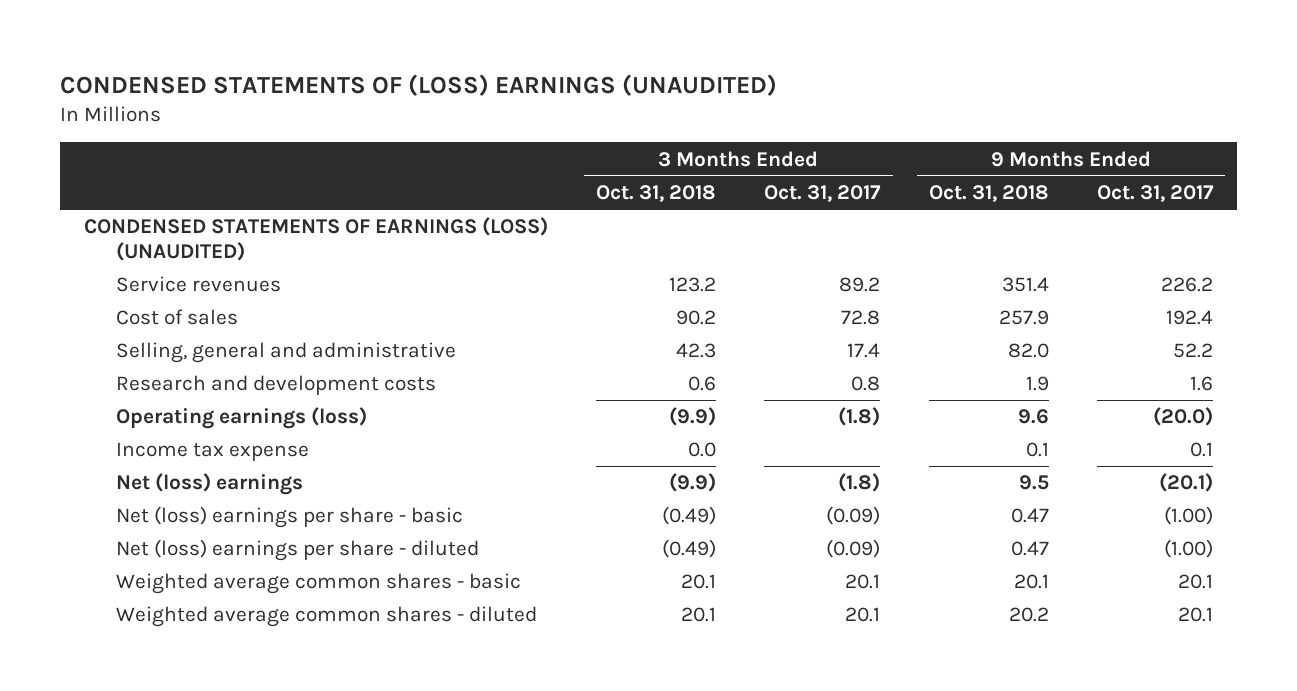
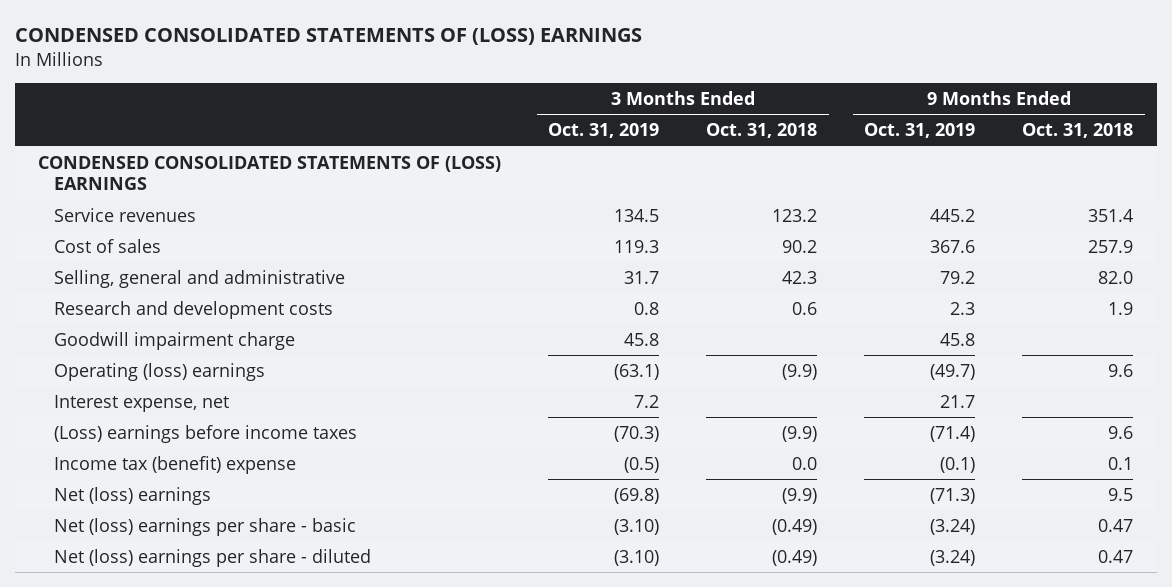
- CONDENSED STATEMENTS OF (LOSS) EARNINGS (UNAUDITED)
+ CONDENSED CONSOLIDATED STATEMENTS OF (LOSS) EARNINGS
- | 3 Months Ended Oct. 31, 2018 | 3 Months Ended Oct. 31, 2017 | 9 Months Ended Oct. 31, 2018 | 9 Months Ended Oct. 31, 2017
+ | 3 Months Ended Oct. 31, 2019 | 3 Months Ended Oct. 31, 2018 | 9 Months Ended Oct. 31, 2019 | 9 Months Ended Oct. 31, 2018
- CONDENSED STATEMENTS OF EARNINGS (LOSS) (UNAUDITED)
+ CONDENSED CONSOLIDATED STATEMENTS OF (LOSS) EARNINGS
- Operating earnings (loss) | (9.9) | (1.8) | 9.6 | (20.0)
- Income tax expense | 0.0 | | 0.1 | 0.1
+ Goodwill impairment charge | 45.8 | | 45.8 |
+ Operating (loss) earnings | (63.1) | (9.9) | (49.7) | 9.6
+ Interest expense, net | 7.2 | | 21.7 |
+ (Loss) earnings before income taxes | (70.3) | (9.9) | (71.4) | 9.6
+ Income tax (benefit) expense | (0.5) | 0.0 | (0.1) | 0.1
- Weighted average common shares - basic | 20.1 | 20.1 | 20.1 | 20.1
- Weighted average common shares - diluted | 20.1 | 20.1 | 20.2 | 20.1

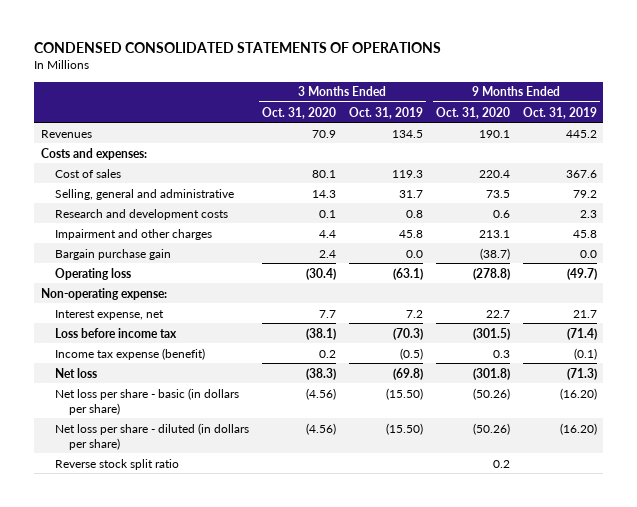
- CONDENSED CONSOLIDATED STATEMENTS OF (LOSS) EARNINGS
+ CONDENSED CONSOLIDATED STATEMENTS OF OPERATIONS
- | 3 Months Ended Oct. 31, 2019 | 3 Months Ended Oct. 31, 2018 | 9 Months Ended Oct. 31, 2019 | 9 Months Ended Oct. 31, 2018
+ | 3 Months Ended Oct. 31, 2020 | 3 Months Ended Oct. 31, 2019 | 9 Months Ended Oct. 31, 2020 | 9 Months Ended Oct. 31, 2019
- CONDENSED CONSOLIDATED STATEMENTS OF (LOSS) EARNINGS
- Service revenues | 134.5 | 123.2 | 445.2 | 351.4
+ Revenues | 70.9 | 134.5 | 190.1 | 445.2
+ Costs and expenses:
- Goodwill impairment charge | 45.8 | | 45.8 |
- Operating (loss) earnings | (63.1) | (9.9) | (49.7) | 9.6
+ Impairment and other charges | 4.4 | 45.8 | 213.1 | 45.8
+ Bargain purchase gain | 2.4 | 0.0 | (38.7) | 0.0
+ Operating loss | (30.4) | (63.1) | (278.8) | (49.7)
+ Non-operating expense:
- (Loss) earnings before income taxes | (70.3) | (9.9) | (71.4) | 9.6
- Income tax (benefit) expense | (0.5) | 0.0 | (0.1) | 0.1
- Net (loss) earnings | (69.8) | (9.9) | (71.3) | 9.5
- Net (loss) earnings per share - basic | (3.10) | (0.49) | (3.24) | 0.47
- Net (loss) earnings per share - diluted | (3.10) | (0.49) | (3.24) | 0.47
+ Loss before income tax | (38.1) | (70.3) | (301.5) | (71.4)
+ Income tax expense (benefit) | 0.2 | (0.5) | 0.3 | (0.1)
+ Net loss | (38.3) | (69.8) | (301.8) | (71.3)
+ Net loss per share - basic (in dollars per share) | (4.56) | (15.50) | (50.26) | (16.20)
+ Net loss per share - diluted (in dollars per share) | (4.56) | (15.50) | (50.26) | (16.20)
+ Reverse stock split ratio | | | 0.2 |

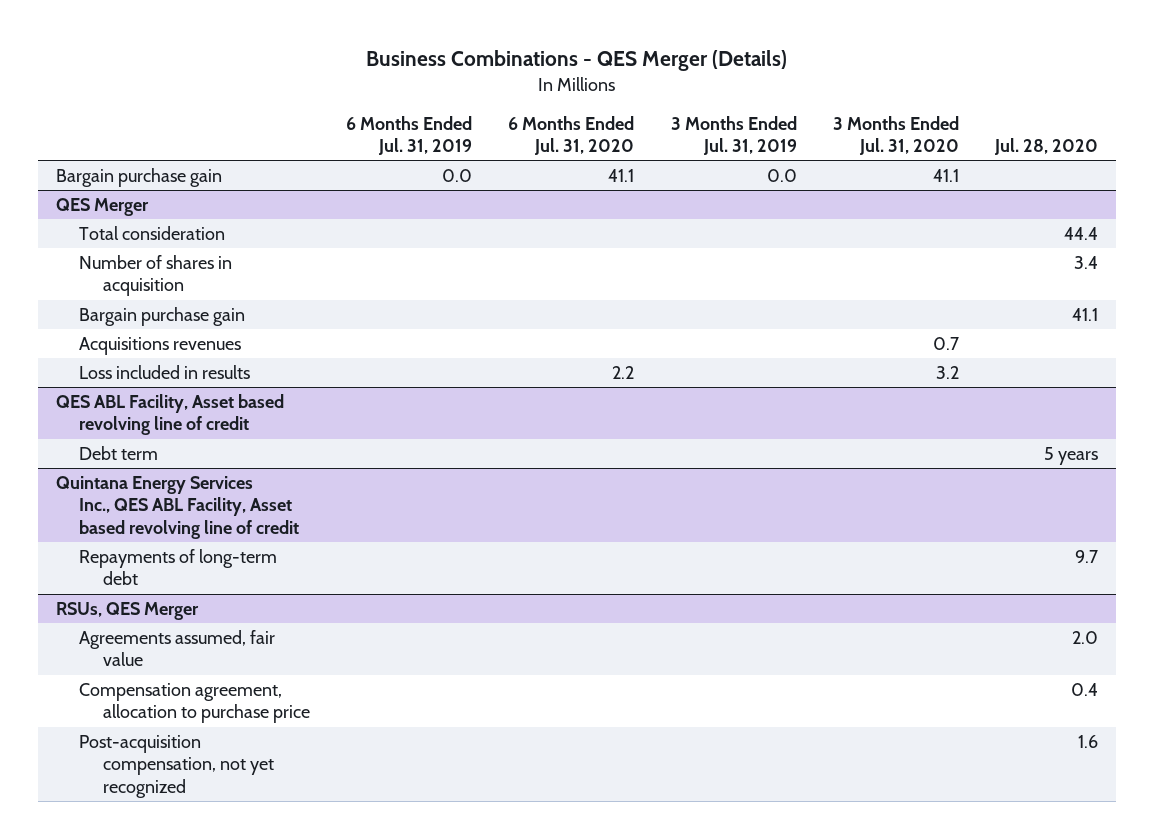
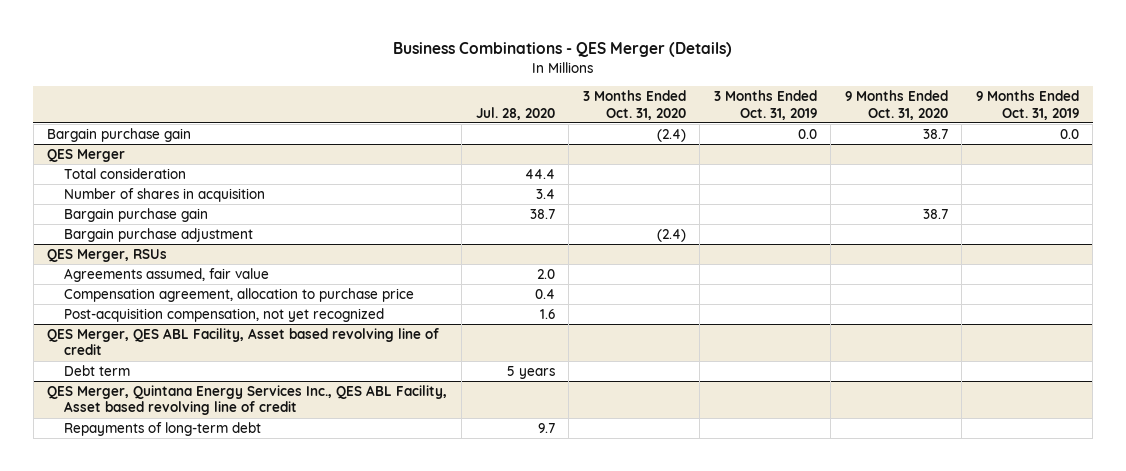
- | 6 Months Ended Jul. 31, 2019 | 6 Months Ended Jul. 31, 2020 | 3 Months Ended Jul. 31, 2019 | 3 Months Ended Jul. 31, 2020 | Jul. 28, 2020
+ | Jul. 28, 2020 | 3 Months Ended Oct. 31, 2020 | 3 Months Ended Oct. 31, 2019 | 9 Months Ended Oct. 31, 2020 | 9 Months Ended Oct. 31, 2019
@ QES Merger
- Bargain purchase gain | | | | | 41.1
- Acquisitions revenues | | | | 0.7 |
- Loss included in results | | 2.2 | | 3.2 |
- QES ABL Facility, Asset based revolving line of credit
- Debt term | | | | | 5 years
- Quintana Energy Services Inc., QES ABL Facility, Asset based revolving line of credit
- Repayments of long-term debt | | | | | 9.7
- RSUs, QES Merger
@ QES Merger
+ Bargain purchase gain | 38.7 | | | 38.7 |
+ Bargain purchase adjustment | | (2.4) | | |
+ QES Merger, RSUs
+ QES Merger, QES ABL Facility, Asset based revolving line of credit
+ Debt term | 5 years | | | |
+ QES Merger, Quintana Energy Services Inc., QES ABL Facility, Asset based revolving line of credit
+ Repayments of long-term debt | 9.7 | | | |

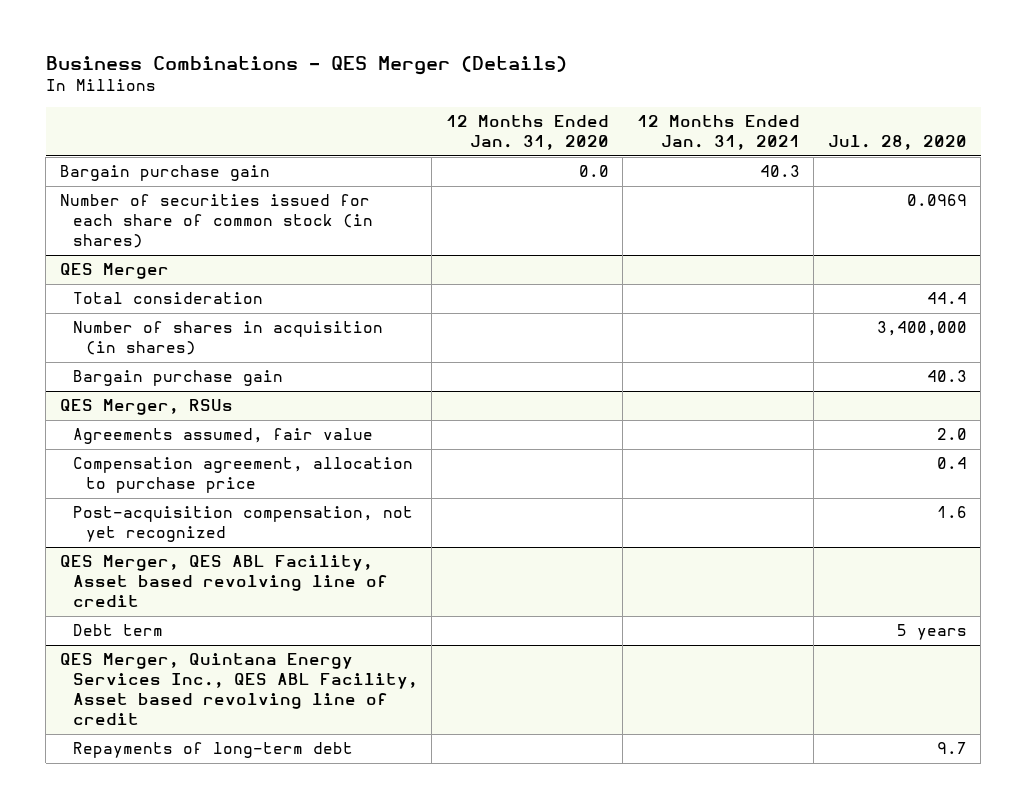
- | Jul. 28, 2020 | 3 Months Ended Oct. 31, 2020 | 3 Months Ended Oct. 31, 2019 | 9 Months Ended Oct. 31, 2020 | 9 Months Ended Oct. 31, 2019
+ | 12 Months Ended Jan. 31, 2020 | 12 Months Ended Jan. 31, 2021 | Jul. 28, 2020
+ Number of securities issued for each share of common stock (in shares) | | | 0.0969
@ QES Merger
- Number of shares in acquisition | 3.4 | | | |
- Bargain purchase gain | 38.7 | | | 38.7 |
- Bargain purchase adjustment | | (2.4) | | |
+ Number of shares in acquisition (in shares) | | | 3,400,000
+ Bargain purchase gain | | | 40.3

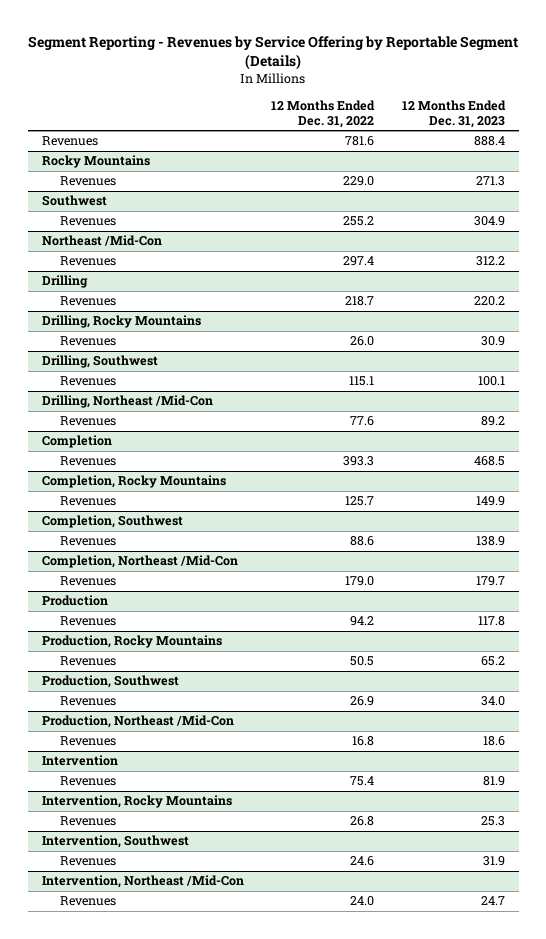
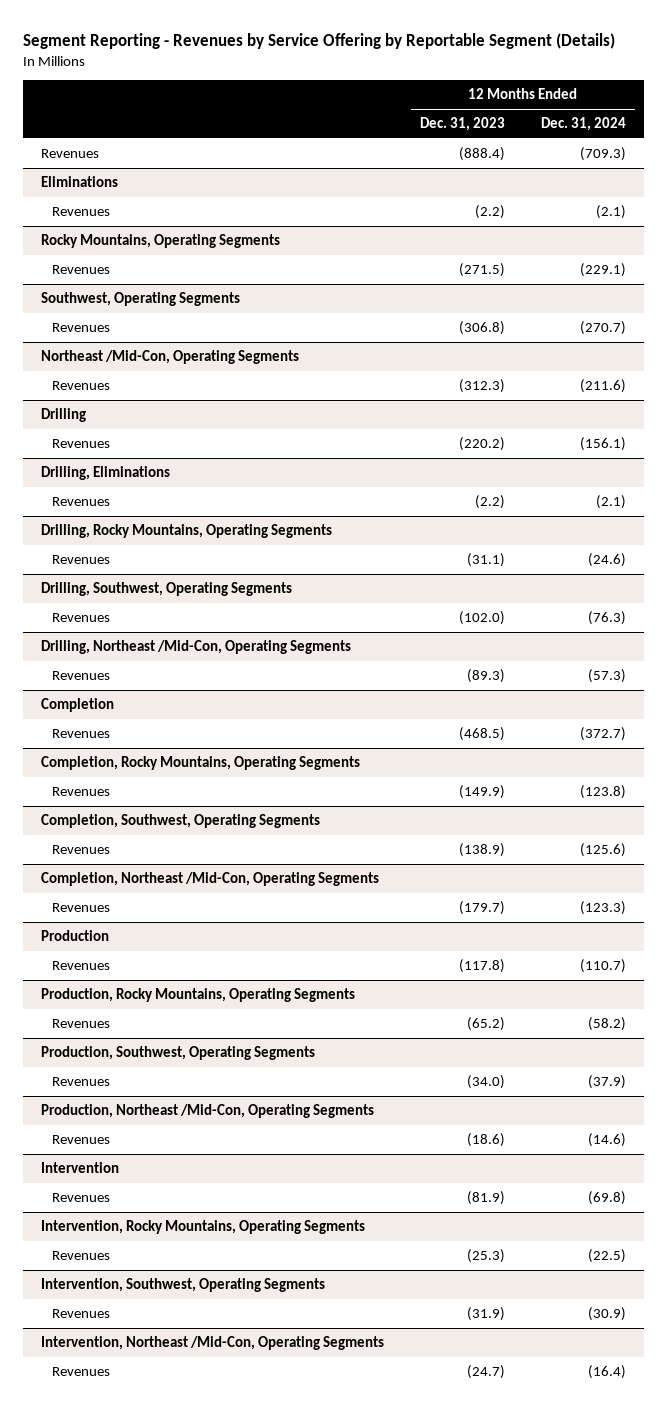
- | 12 Months Ended Dec. 31, 2022 | 12 Months Ended Dec. 31, 2023
+ | 12 Months Ended Dec. 31, 2023 | 12 Months Ended Dec. 31, 2024
- Revenues | 781.6 | 888.4
- Rocky Mountains
- Revenues | 229.0 | 271.3
- Southwest
- Revenues | 255.2 | 304.9
- Northeast /Mid-Con
- Revenues | 297.4 | 312.2
+ Revenues | (888.4) | (709.3)
+ Eliminations
+ Revenues | (2.2) | (2.1)
+ Rocky Mountains, Operating Segments
+ Revenues | (271.5) | (229.1)
+ Southwest, Operating Segments
+ Revenues | (306.8) | (270.7)
+ Northeast /Mid-Con, Operating Segments
+ Revenues | (312.3) | (211.6)
@ Drilling
- Revenues | 218.7 | 220.2
- Drilling, Rocky Mountains
- Revenues | 26.0 | 30.9
- Drilling, Southwest
- Revenues | 115.1 | 100.1
- Drilling, Northeast /Mid-Con
- Revenues | 77.6 | 89.2
@ Drilling
+ Revenues | (220.2) | (156.1)
+ Drilling, Eliminations
+ Revenues | (2.2) | (2.1)
+ Drilling, Rocky Mountains, Operating Segments
+ Revenues | (31.1) | (24.6)
+ Drilling, Southwest, Operating Segments
+ Revenues | (102.0) | (76.3)
+ Drilling, Northeast /Mid-Con, Operating Segments
+ Revenues | (89.3) | (57.3)
@ Completion
- Revenues | 393.3 | 468.5
- Completion, Rocky Mountains
- Revenues | 125.7 | 149.9
- Completion, Southwest
- Revenues | 88.6 | 138.9
- Completion, Northeast /Mid-Con
- Revenues | 179.0 | 179.7
@ Completion
+ Revenues | (468.5) | (372.7)
+ Completion, Rocky Mountains, Operating Segments
+ Revenues | (149.9) | (123.8)
+ Completion, Southwest, Operating Segments
+ Revenues | (138.9) | (125.6)
+ Completion, Northeast /Mid-Con, Operating Segments
+ Revenues | (179.7) | (123.3)
@ Production
- Revenues | 94.2 | 117.8
- Production, Rocky Mountains
- Revenues | 50.5 | 65.2
- Production, Southwest
- Revenues | 26.9 | 34.0
- Production, Northeast /Mid-Con
- Revenues | 16.8 | 18.6
@ Production
+ Revenues | (117.8) | (110.7)
+ Production, Rocky Mountains, Operating Segments
+ Revenues | (65.2) | (58.2)
+ Production, Southwest, Operating Segments
+ Revenues | (34.0) | (37.9)
+ Production, Northeast /Mid-Con, Operating Segments
+ Revenues | (18.6) | (14.6)
@ Intervention
- Revenues | 75.4 | 81.9
- Intervention, Rocky Mountains
- Revenues | 26.8 | 25.3
- Intervention, Southwest
- Revenues | 24.6 | 31.9
- Intervention, Northeast /Mid-Con
- Revenues | 24.0 | 24.7
@ Intervention
+ Revenues | (81.9) | (69.8)
+ Intervention, Rocky Mountains, Operating Segments
+ Revenues | (25.3) | (22.5)
+ Intervention, Southwest, Operating Segments
+ Revenues | (31.9) | (30.9)
+ Intervention, Northeast /Mid-Con, Operating Segments
+ Revenues | (24.7) | (16.4)

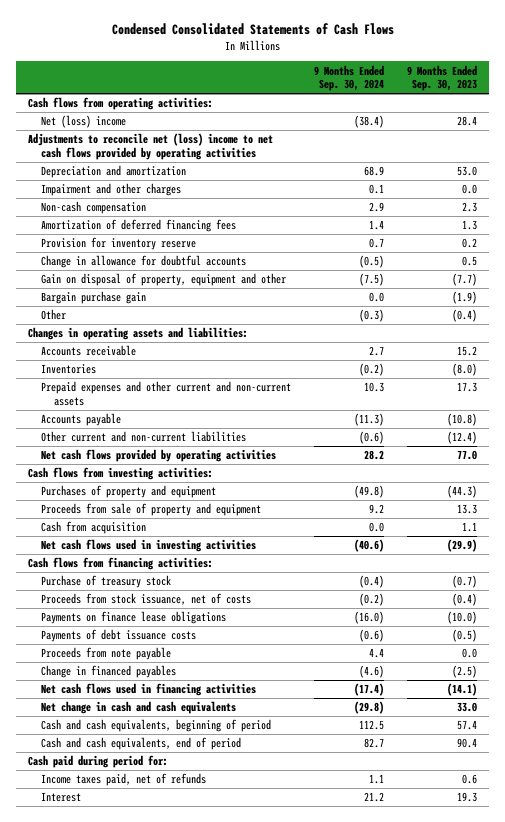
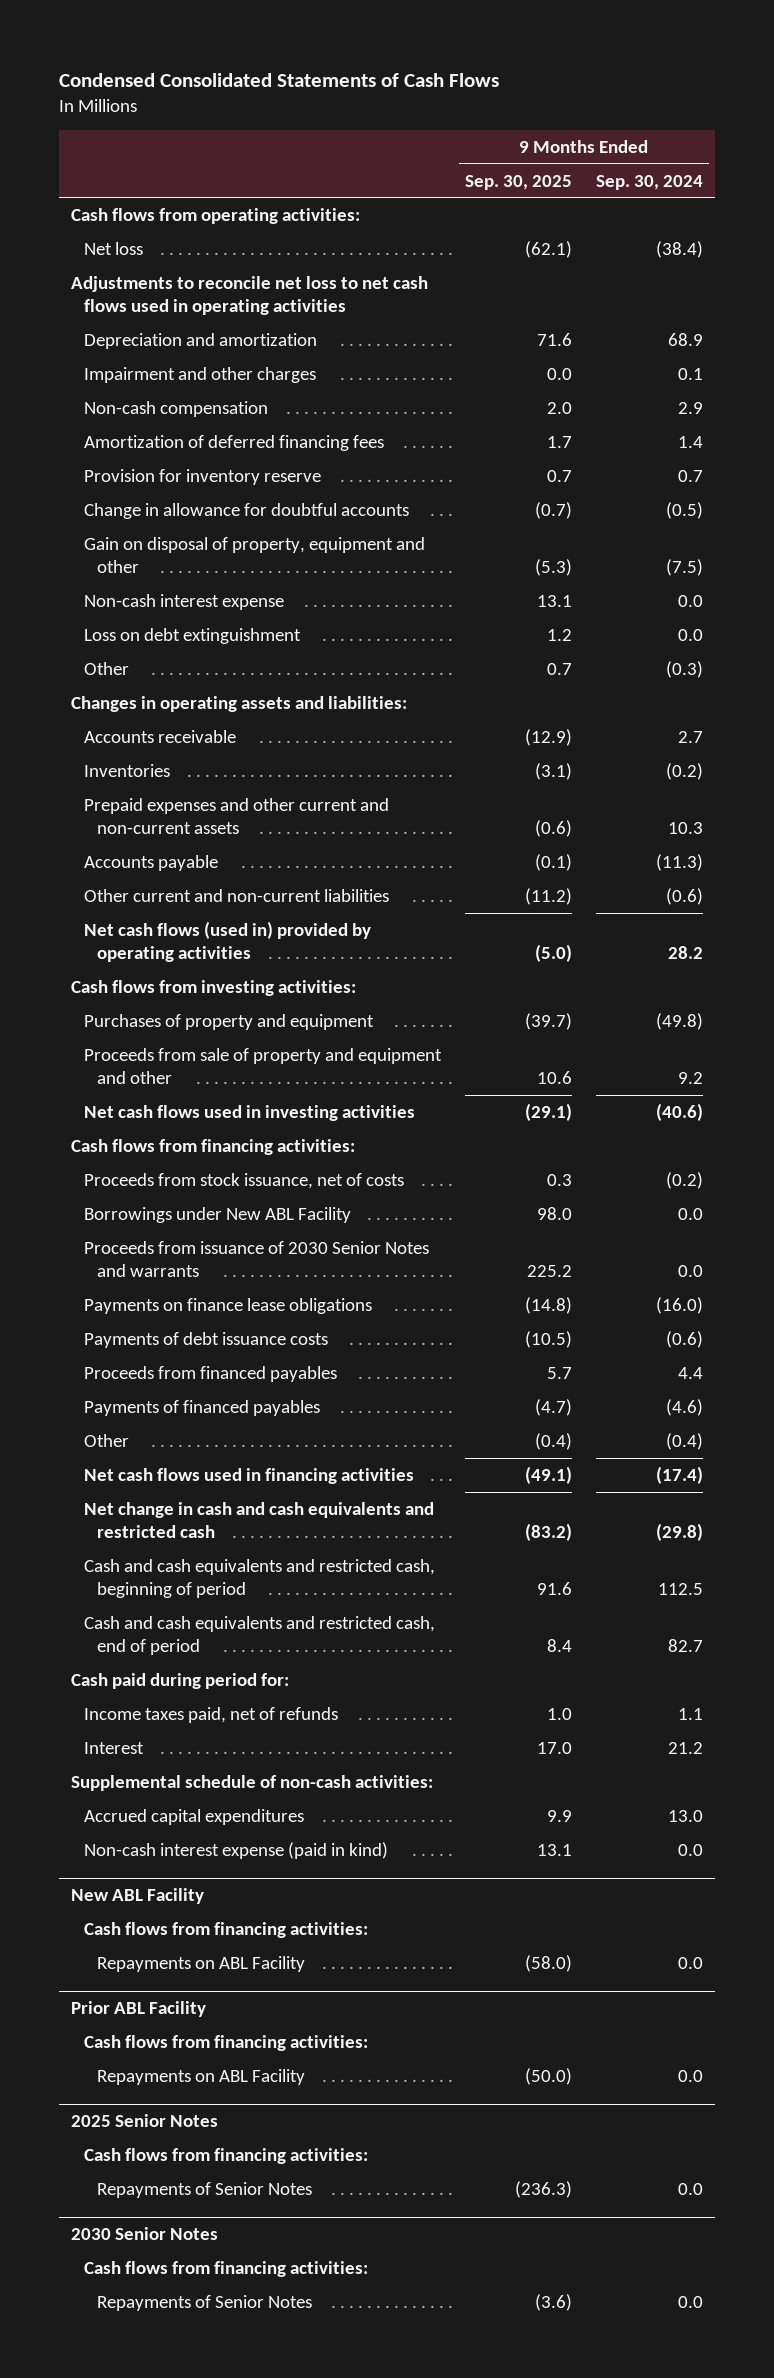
- | 9 Months Ended Sep. 30, 2024 | 9 Months Ended Sep. 30, 2023
+ | 9 Months Ended Sep. 30, 2025 | 9 Months Ended Sep. 30, 2024
- Net (loss) income | (38.4) | 28.4
- Adjustments to reconcile net (loss) income to net cash flows provided by operating activities
+ Net loss | (62.1) | (38.4)
+ Adjustments to reconcile net loss to net cash flows used in operating activities
- Bargain purchase gain | 0.0 | (1.9)
+ Non-cash interest expense | 13.1 | 0.0
+ Loss on debt extinguishment | 1.2 | 0.0
- Net cash flows provided by operating activities | 28.2 | 77.0
+ Net cash flows (used in) provided by operating activities | (5.0) | 28.2
- Proceeds from sale of property and equipment | 9.2 | 13.3
- Cash from acquisition | 0.0 | 1.1
+ Proceeds from sale of property and equipment and other | 10.6 | 9.2
- Purchase of treasury stock | (0.4) | (0.7)
+ Borrowings under New ABL Facility | 98.0 | 0.0
+ Proceeds from issuance of 2030 Senior Notes and warrants | 225.2 | 0.0
- Proceeds from note payable | 4.4 | 0.0
- Change in financed payables | (4.6) | (2.5)
+ Proceeds from financed payables | 5.7 | 4.4
+ Payments of financed payables | (4.7) | (4.6)
+ Other | (0.4) | (0.4)
- Net change in cash and cash equivalents | (29.8) | 33.0
- Cash and cash equivalents, beginning of period | 112.5 | 57.4
- Cash and cash equivalents, end of period | 82.7 | 90.4
+ Net change in cash and cash equivalents and restricted cash | (83.2) | (29.8)
+ Cash and cash equivalents and restricted cash, beginning of period | 91.6 | 112.5
+ Cash and cash equivalents and restricted cash, end of period | 8.4 | 82.7
+ Supplemental schedule of non-cash activities:
+ Accrued capital expenditures | 9.9 | 13.0
+ Non-cash interest expense (paid in kind) | 13.1 | 0.0
+ New ABL Facility
+ Cash flows from financing activities:
+ Repayments on ABL Facility | (58.0) | 0.0
+ Prior ABL Facility
+ Cash flows from financing activities:
+ Repayments on ABL Facility | (50.0) | 0.0
+ 2025 Senior Notes
+ Cash flows from financing activities:
+ Repayments of Senior Notes | (236.3) | 0.0
+ 2030 Senior Notes
+ Cash flows from financing activities:
+ Repayments of Senior Notes | (3.6) | 0.0

